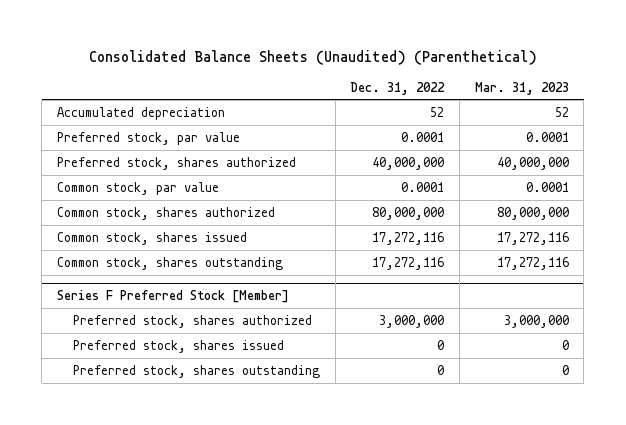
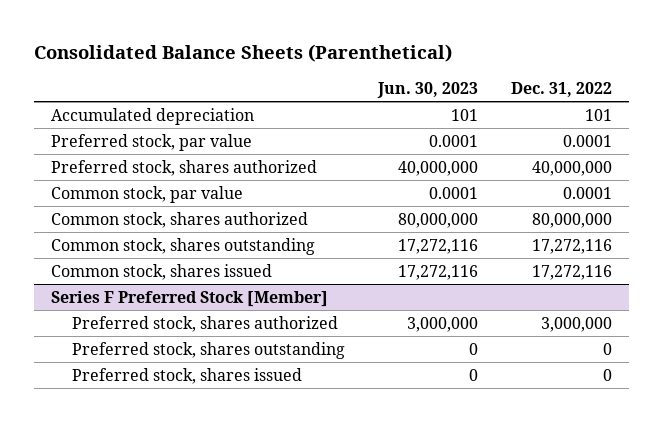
- Consolidated Balance Sheets (Unaudited) (Parenthetical)
+ Consolidated Balance Sheets (Parenthetical)
- | Dec. 31, 2022 | Mar. 31, 2023
+ | Jun. 30, 2023 | Dec. 31, 2022
- Accumulated depreciation | 52 | 52
+ Accumulated depreciation | 101 | 101
moved down: Common stock, shares issued | 17,272,116 | 17,272,116
@ Series F Preferred Stock [Member]
moved down: Preferred stock, shares issued | 0 | 0

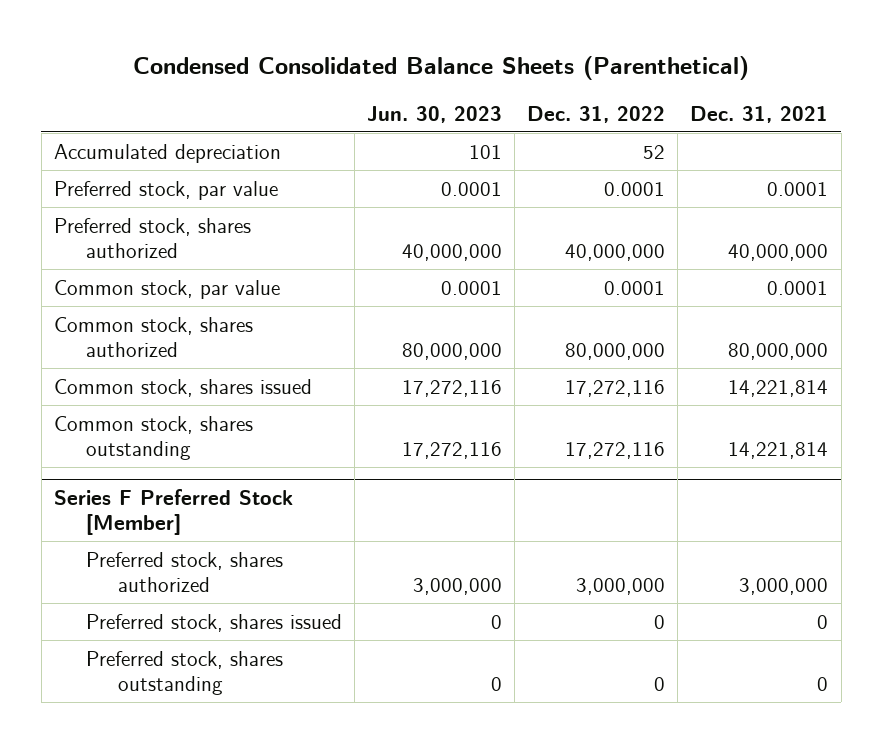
- Consolidated Balance Sheets (Parenthetical)
+ Condensed Consolidated Balance Sheets (Parenthetical)
- | Jun. 30, 2023 | Dec. 31, 2022
+ | Jun. 30, 2023 | Dec. 31, 2022 | Dec. 31, 2021
- Accumulated depreciation | 101 | 101
+ Accumulated depreciation | 101 | 52 |
moved down: Common stock, shares outstanding | 17,272,116 | 17,272,116 | 14,221,814
@ Series F Preferred Stock [Member]
moved down: Preferred stock, shares outstanding | 0 | 0 | 0

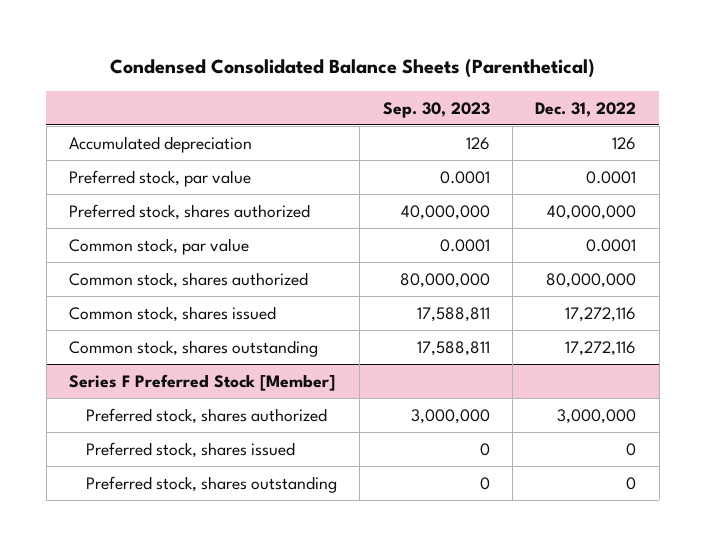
- | Jun. 30, 2023 | Dec. 31, 2022 | Dec. 31, 2021
+ | Sep. 30, 2023 | Dec. 31, 2022
- Accumulated depreciation | 101 | 52 |
+ Accumulated depreciation | 126 | 126

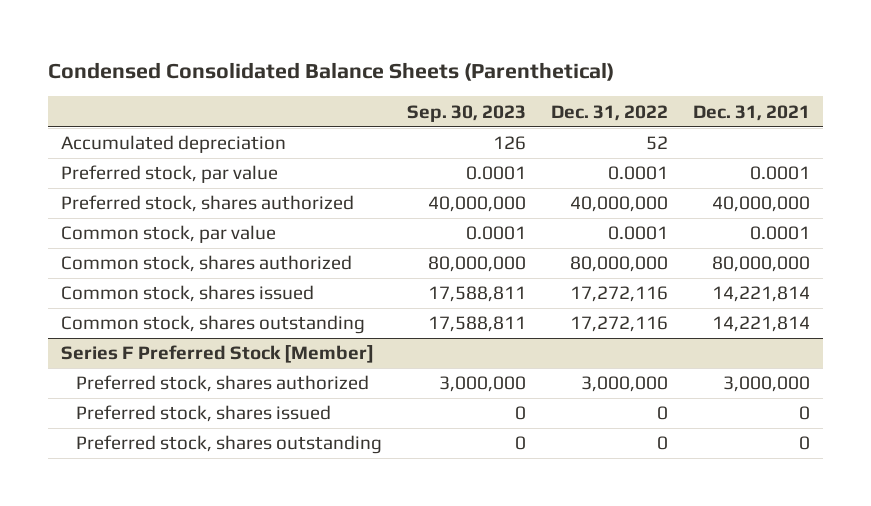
- | Sep. 30, 2023 | Dec. 31, 2022
+ | Sep. 30, 2023 | Dec. 31, 2022 | Dec. 31, 2021
- Accumulated depreciation | 126 | 126
+ Accumulated depreciation | 126 | 52 |

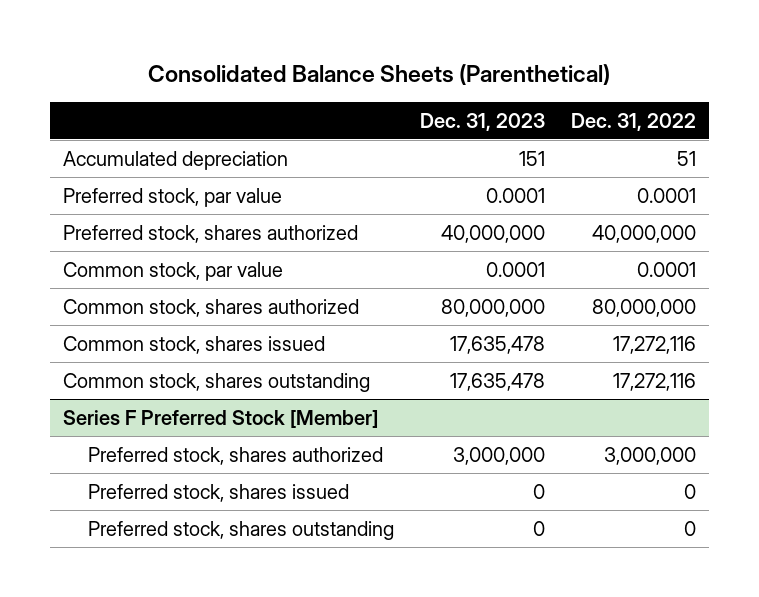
- Condensed Consolidated Balance Sheets (Parenthetical)
+ Consolidated Balance Sheets (Parenthetical)
- | Sep. 30, 2023 | Dec. 31, 2022 | Dec. 31, 2021
+ | Dec. 31, 2023 | Dec. 31, 2022
- Accumulated depreciation | 126 | 52 |
+ Accumulated depreciation | 151 | 51

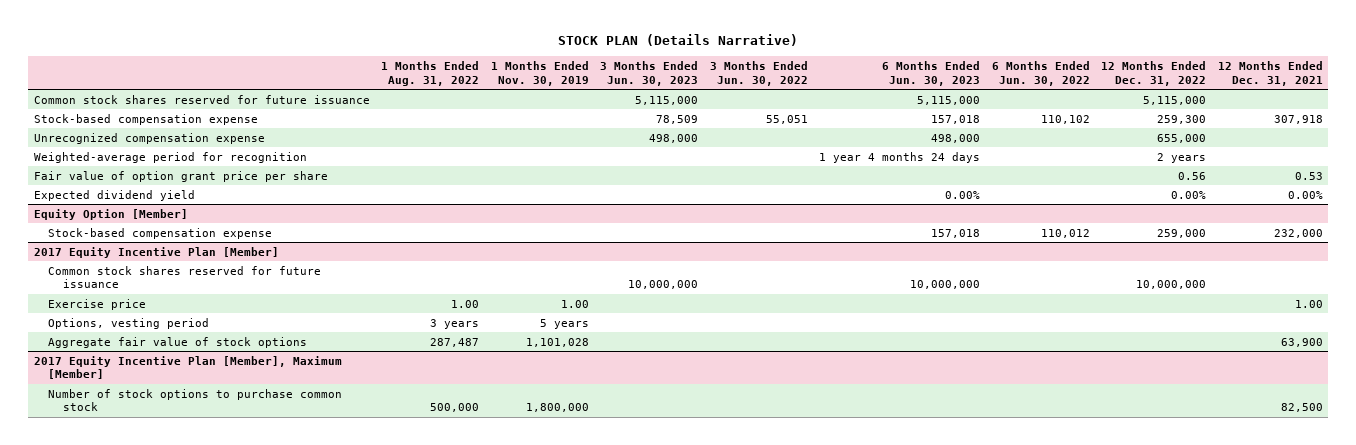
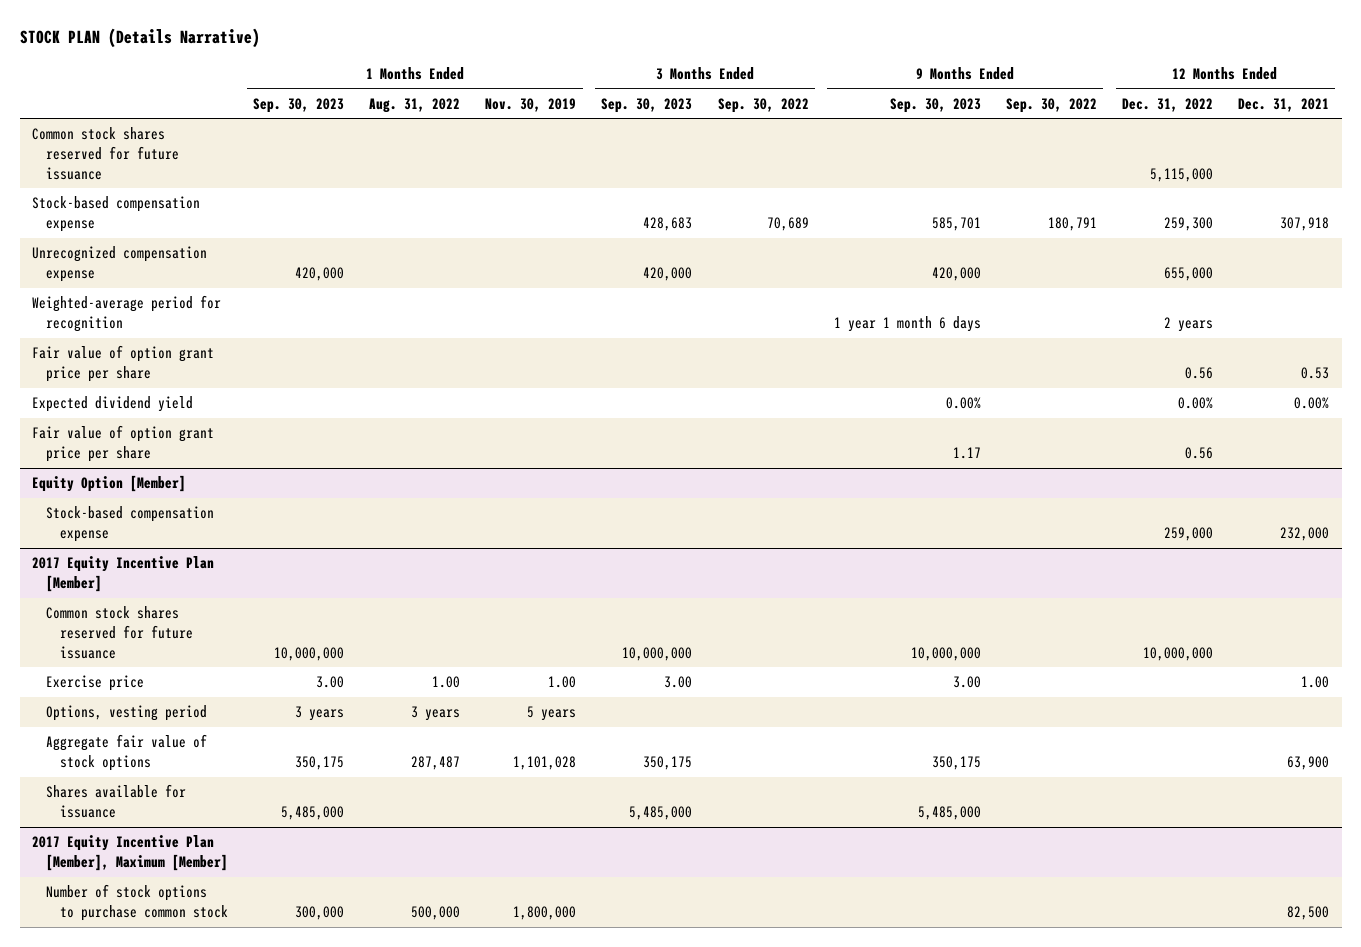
- | 1 Months Ended Aug. 31, 2022 | 1 Months Ended Nov. 30, 2019 | 3 Months Ended Jun. 30, 2023 | 3 Months Ended Jun. 30, 2022 | 6 Months Ended Jun. 30, 2023 | 6 Months Ended Jun. 30, 2022 | 12 Months Ended Dec. 31, 2022 | 12 Months Ended Dec. 31, 2021
+ | 1 Months Ended Sep. 30, 2023 | 1 Months Ended Aug. 31, 2022 | 1 Months Ended Nov. 30, 2019 | 3 Months Ended Sep. 30, 2023 | 3 Months Ended Sep. 30, 2022 | 9 Months Ended Sep. 30, 2023 | 9 Months Ended Sep. 30, 2022 | 12 Months Ended Dec. 31, 2022 | 12 Months Ended Dec. 31, 2021
+ Fair value of option grant price per share | | | | | | 1.17 | | 0.56 |
@ 2017 Equity Incentive Plan [Member]
+ Shares available for issuance | 5,485,000 | | | 5,485,000 | | 5,485,000 | | |

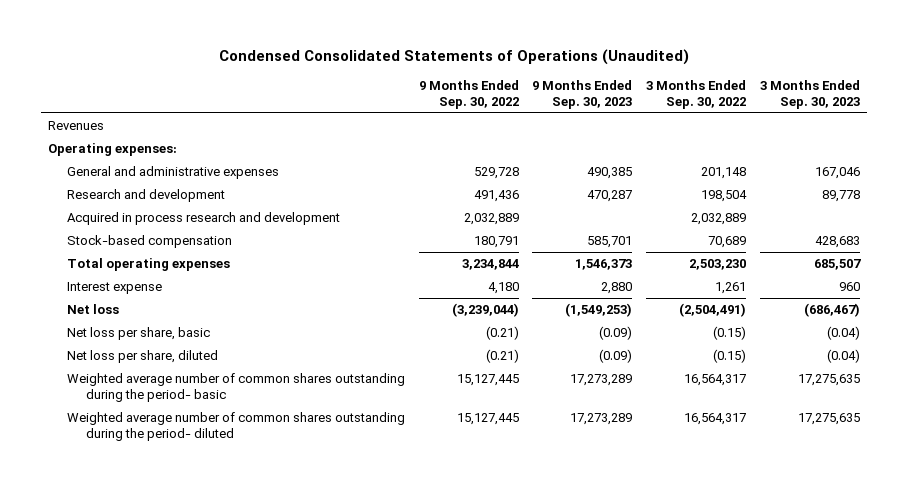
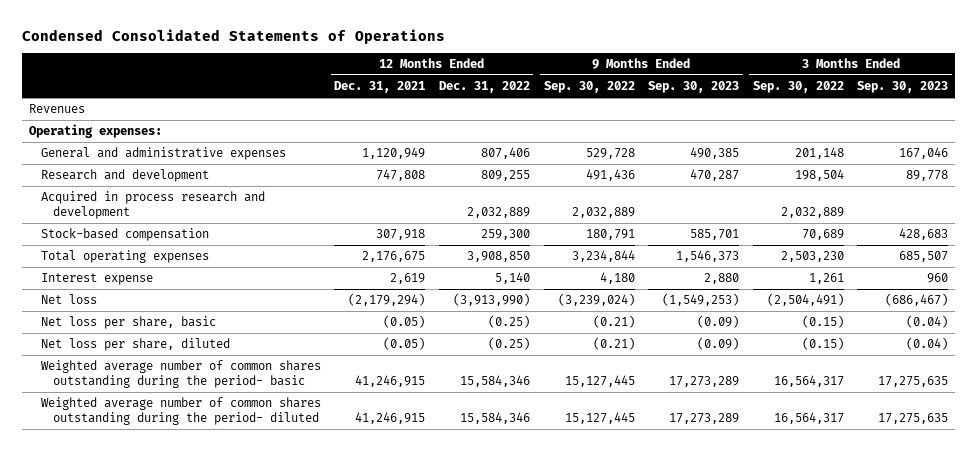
- Condensed Consolidated Statements of Operations (Unaudited)
+ Condensed Consolidated Statements of Operations
- | 9 Months Ended Sep. 30, 2022 | 9 Months Ended Sep. 30, 2023 | 3 Months Ended Sep. 30, 2022 | 3 Months Ended Sep. 30, 2023
+ | 12 Months Ended Dec. 31, 2021 | 12 Months Ended Dec. 31, 2022 | 9 Months Ended Sep. 30, 2022 | 9 Months Ended Sep. 30, 2023 | 3 Months Ended Sep. 30, 2022 | 3 Months Ended Sep. 30, 2023
- Net loss | (3,239,044) | (1,549,253) | (2,504,491) | (686,467)
+ Net loss | (2,179,294) | (3,913,990) | (3,239,024) | (1,549,253) | (2,504,491) | (686,467)

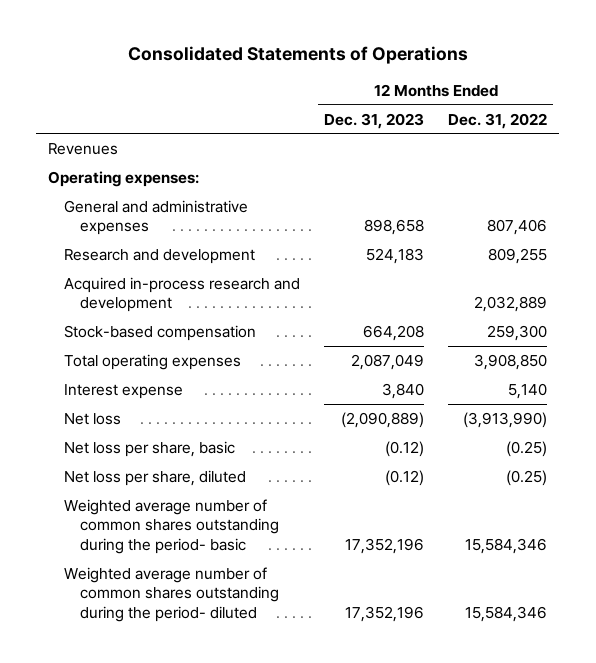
- Condensed Consolidated Statements of Operations
+ Consolidated Statements of Operations
- | 12 Months Ended Dec. 31, 2021 | 12 Months Ended Dec. 31, 2022 | 9 Months Ended Sep. 30, 2022 | 9 Months Ended Sep. 30, 2023 | 3 Months Ended Sep. 30, 2022 | 3 Months Ended Sep. 30, 2023
+ | 12 Months Ended Dec. 31, 2023 | 12 Months Ended Dec. 31, 2022
- Acquired in process research and development | | 2,032,889 | 2,032,889 | | 2,032,889 |
+ Acquired in-process research and development | | 2,032,889

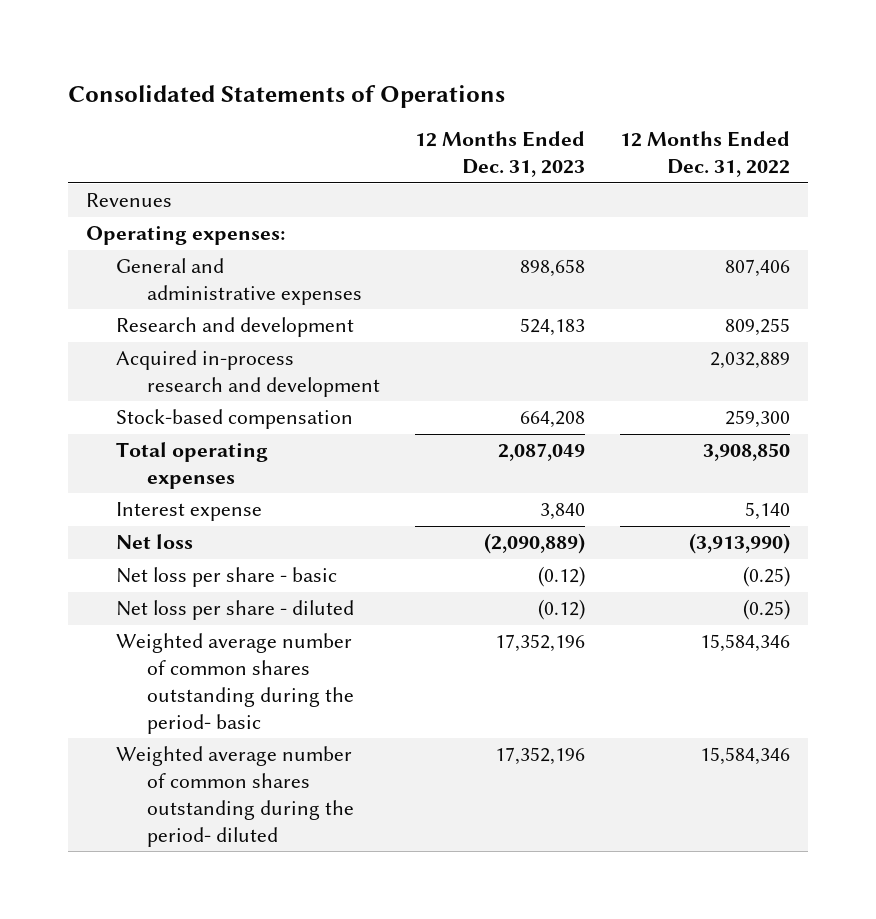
- Net loss per share, basic | (0.12) | (0.25)
- Net loss per share, diluted | (0.12) | (0.25)
+ Net loss per share - basic | (0.12) | (0.25)
+ Net loss per share - diluted | (0.12) | (0.25)

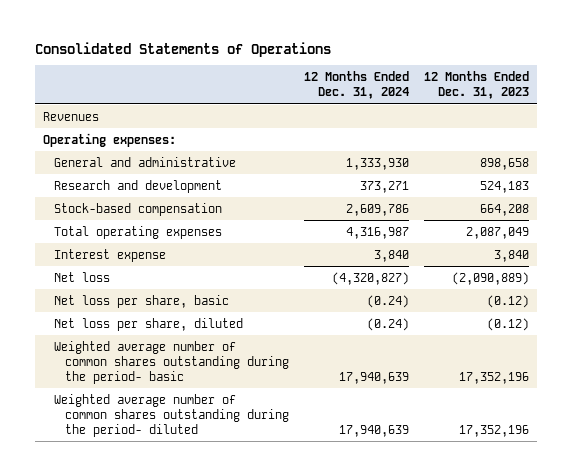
- | 12 Months Ended Dec. 31, 2023 | 12 Months Ended Dec. 31, 2022
+ | 12 Months Ended Dec. 31, 2024 | 12 Months Ended Dec. 31, 2023
- General and administrative expenses | 898,658 | 807,406
+ General and administrative | 1,333,930 | 898,658
- Acquired in-process research and development | | 2,032,889
- Net loss per share - basic | (0.12) | (0.25)
- Net loss per share - diluted | (0.12) | (0.25)
+ Net loss per share, basic | (0.24) | (0.12)
+ Net loss per share, diluted | (0.24) | (0.12)

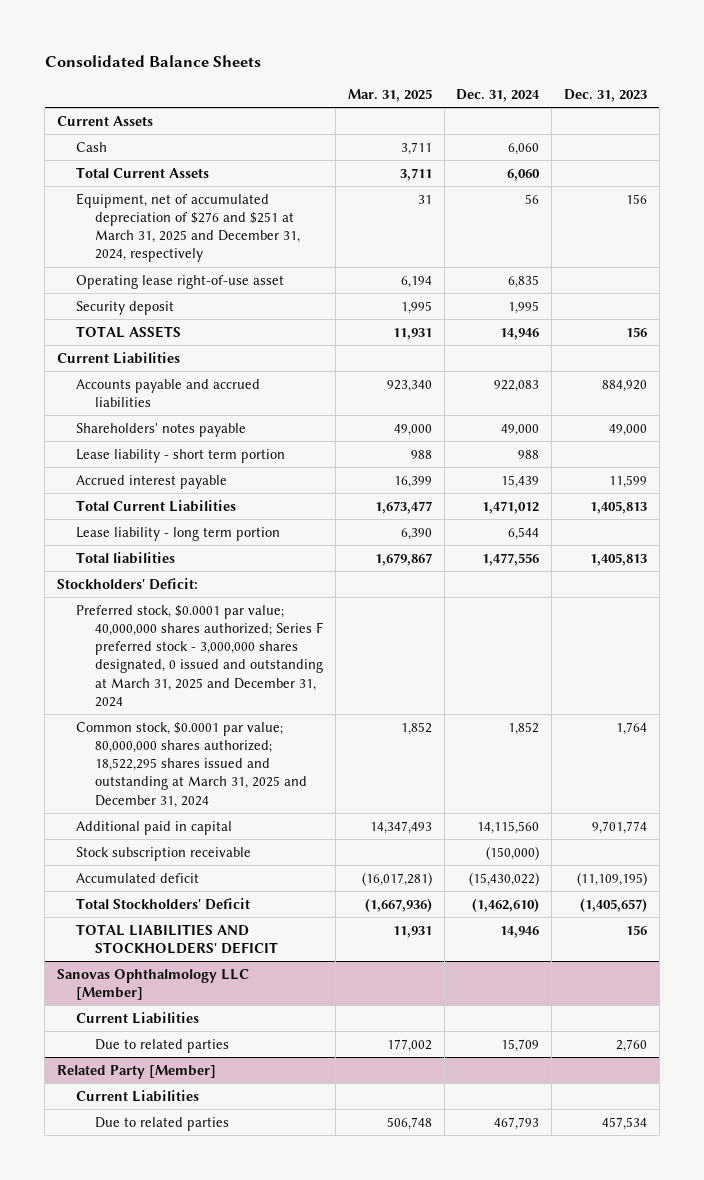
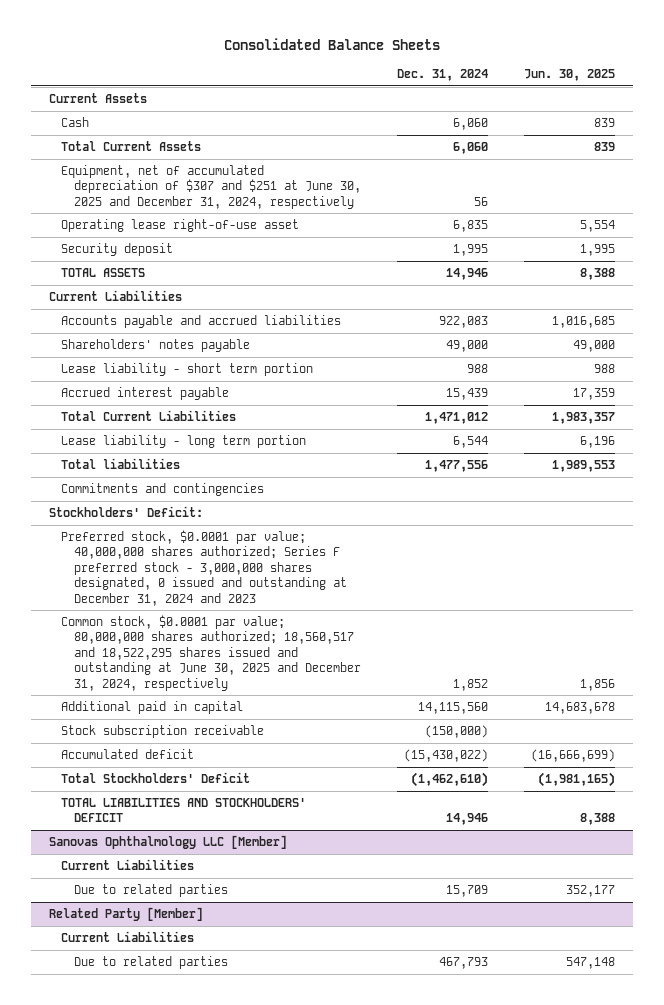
- | Mar. 31, 2025 | Dec. 31, 2024 | Dec. 31, 2023
+ | Dec. 31, 2024 | Jun. 30, 2025
- Equipment, net of accumulated depreciation of $276 and $251 at March 31, 2025 and December 31, 2024, respectively | 31 | 56 | 156
+ Equipment, net of accumulated depreciation of $307 and $251 at June 30, 2025 and December 31, 2024, respectively | 56 |
+ Commitments and contingencies
- Preferred stock, $0.0001 par value; 40,000,000 shares authorized; Series F preferred stock - 3,000,000 shares designated, 0 issued and outstanding at March 31, 2025 and December 31, 2024
- Common stock, $0.0001 par value; 80,000,000 shares authorized; 18,522,295 shares issued and outstanding at March 31, 2025 and December 31, 2024 | 1,852 | 1,852 | 1,764
+ Preferred stock, $0.0001 par value; 40,000,000 shares authorized; Series F preferred stock - 3,000,000 shares designated, 0 issued and outstanding at December 31, 2024 and 2023
+ Common stock, $0.0001 par value; 80,000,000 shares authorized; 18,560,517 and 18,522,295 shares issued and outstanding at June 30, 2025 and December 31, 2024, respectively | 1,852 | 1,856

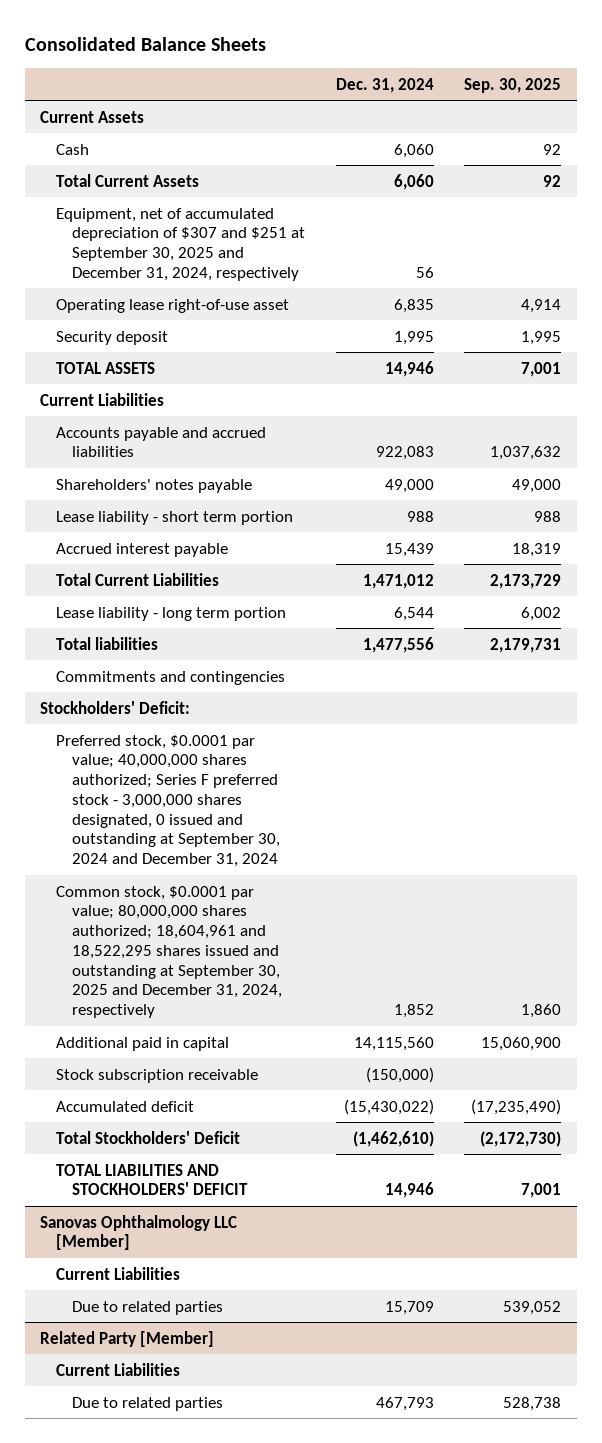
- | Dec. 31, 2024 | Jun. 30, 2025
+ | Dec. 31, 2024 | Sep. 30, 2025
- Equipment, net of accumulated depreciation of $307 and $251 at June 30, 2025 and December 31, 2024, respectively | 56 |
+ Equipment, net of accumulated depreciation of $307 and $251 at September 30, 2025 and December 31, 2024, respectively | 56 |
- Preferred stock, $0.0001 par value; 40,000,000 shares authorized; Series F preferred stock - 3,000,000 shares designated, 0 issued and outstanding at December 31, 2024 and 2023
- Common stock, $0.0001 par value; 80,000,000 shares authorized; 18,560,517 and 18,522,295 shares issued and outstanding at June 30, 2025 and December 31, 2024, respectively | 1,852 | 1,856
+ Preferred stock, $0.0001 par value; 40,000,000 shares authorized; Series F preferred stock - 3,000,000 shares designated, 0 issued and outstanding at September 30, 2024 and December 31, 2024
+ Common stock, $0.0001 par value; 80,000,000 shares authorized; 18,604,961 and 18,522,295 shares issued and outstanding at September 30, 2025 and December 31, 2024, respectively | 1,852 | 1,860

